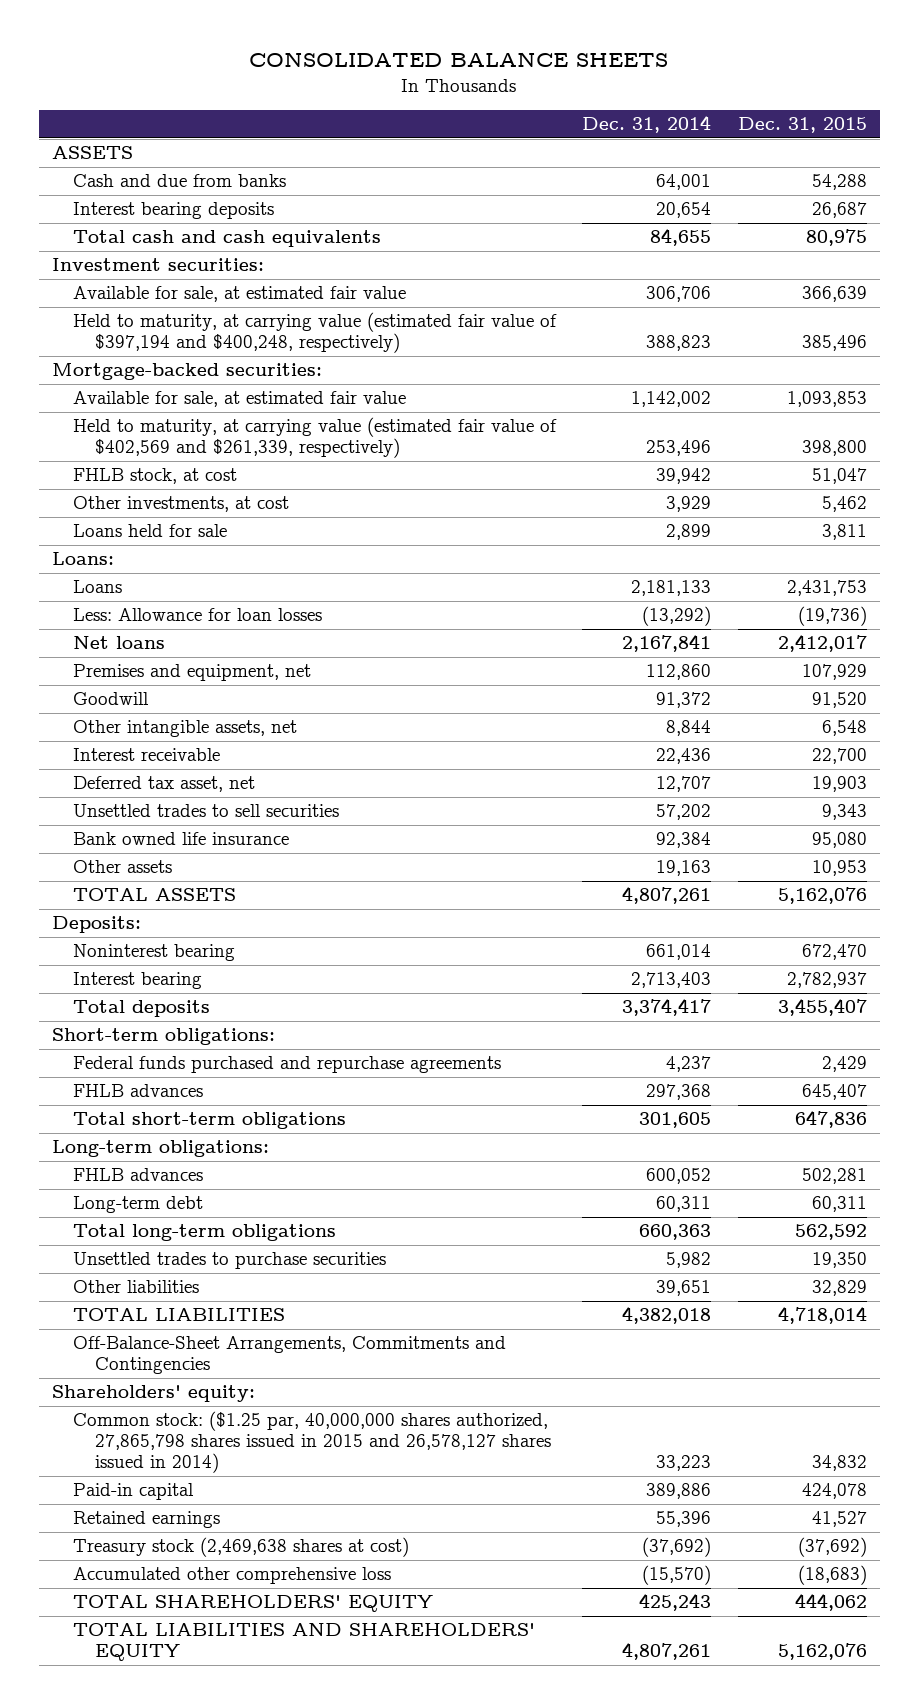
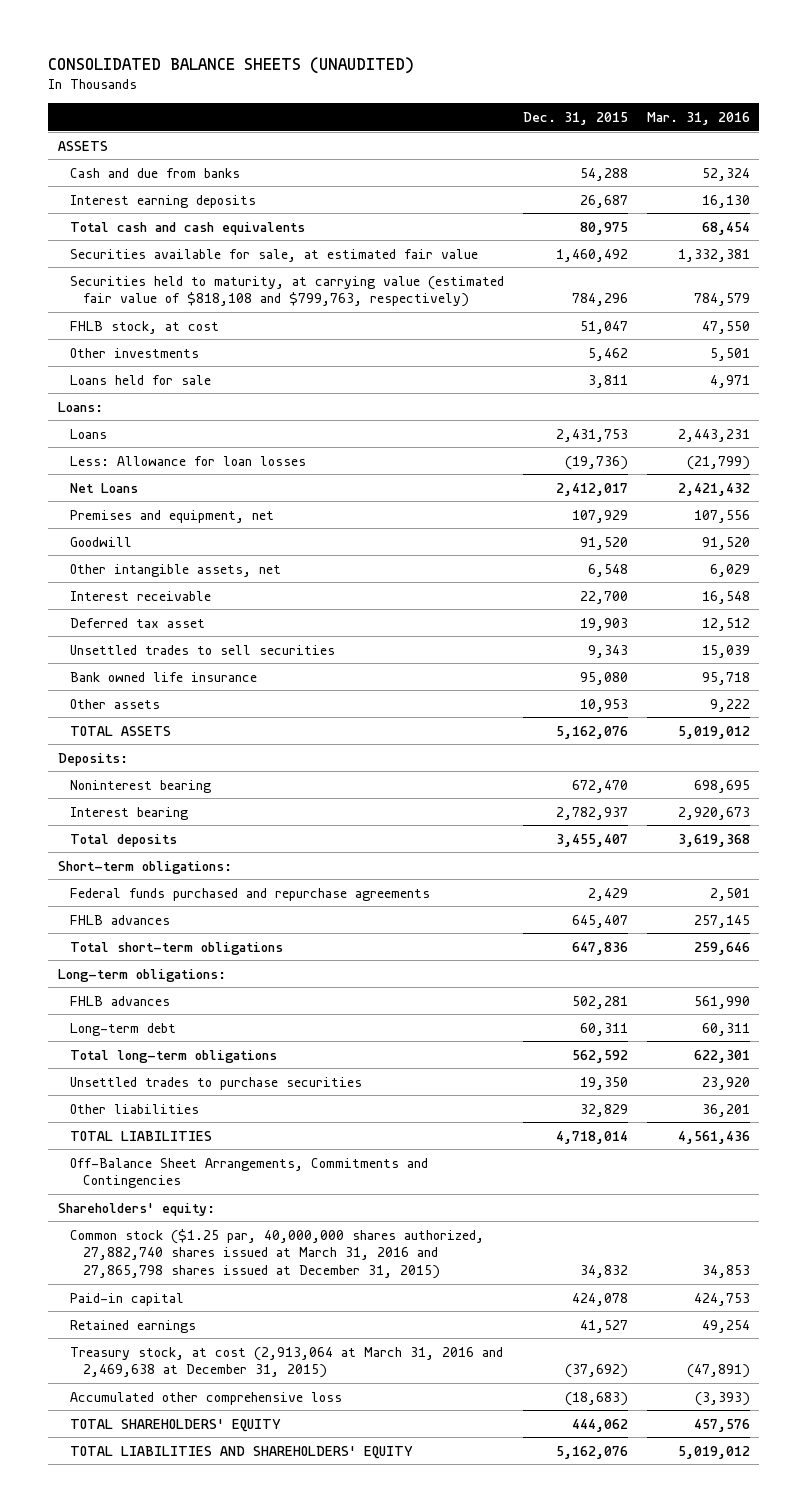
- CONSOLIDATED BALANCE SHEETS
+ CONSOLIDATED BALANCE SHEETS (UNAUDITED)
- | Dec. 31, 2014 | Dec. 31, 2015
+ | Dec. 31, 2015 | Mar. 31, 2016
- Interest bearing deposits | 20,654 | 26,687
+ Interest earning deposits | 26,687 | 16,130
- Investment securities:
- Available for sale, at estimated fair value | 306,706 | 366,639
- Held to maturity, at carrying value (estimated fair value of $397,194 and $400,248, respectively) | 388,823 | 385,496
- Mortgage-backed securities:
- Available for sale, at estimated fair value | 1,142,002 | 1,093,853
- Held to maturity, at carrying value (estimated fair value of $402,569 and $261,339, respectively) | 253,496 | 398,800
+ Securities available for sale, at estimated fair value | 1,460,492 | 1,332,381
+ Securities held to maturity, at carrying value (estimated fair value of $818,108 and $799,763, respectively) | 784,296 | 784,579
- Other investments, at cost | 3,929 | 5,462
+ Other investments | 5,462 | 5,501
- Net loans | 2,167,841 | 2,412,017
+ Net Loans | 2,412,017 | 2,421,432
- Deferred tax asset, net | 12,707 | 19,903
+ Deferred tax asset | 19,903 | 12,512
- Off-Balance-Sheet Arrangements, Commitments and Contingencies
+ Off-Balance Sheet Arrangements, Commitments and Contingencies
- Common stock: ($1.25 par, 40,000,000 shares authorized, 27,865,798 shares issued in 2015 and 26,578,127 shares issued in 2014) | 33,223 | 34,832
+ Common stock ($1.25 par, 40,000,000 shares authorized, 27,882,740 shares issued at March 31, 2016 and 27,865,798 shares issued at December 31, 2015) | 34,832 | 34,853
- Treasury stock (2,469,638 shares at cost) | (37,692) | (37,692)
+ Treasury stock, at cost (2,913,064 at March 31, 2016 and 2,469,638 at December 31, 2015) | (37,692) | (47,891)

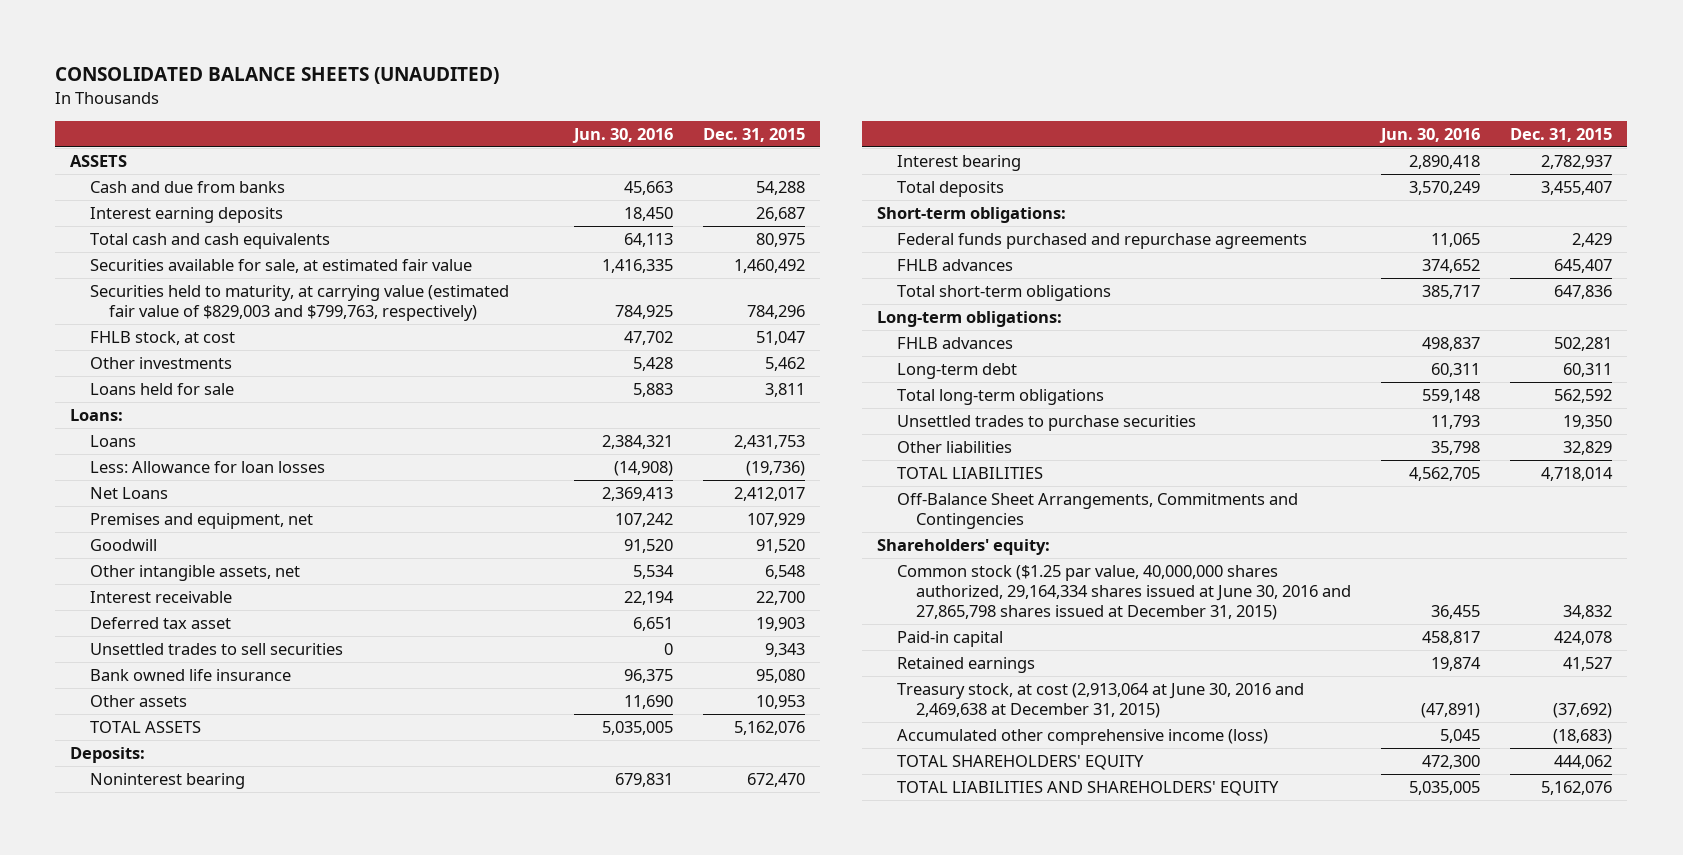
- | Dec. 31, 2015 | Mar. 31, 2016
+ | Jun. 30, 2016 | Dec. 31, 2015
- Securities held to maturity, at carrying value (estimated fair value of $818,108 and $799,763, respectively) | 784,296 | 784,579
+ Securities held to maturity, at carrying value (estimated fair value of $829,003 and $799,763, respectively) | 784,925 | 784,296
- Common stock ($1.25 par, 40,000,000 shares authorized, 27,882,740 shares issued at March 31, 2016 and 27,865,798 shares issued at December 31, 2015) | 34,832 | 34,853
+ Common stock ($1.25 par value, 40,000,000 shares authorized, 29,164,334 shares issued at June 30, 2016 and 27,865,798 shares issued at December 31, 2015) | 36,455 | 34,832
- Treasury stock, at cost (2,913,064 at March 31, 2016 and 2,469,638 at December 31, 2015) | (37,692) | (47,891)
- Accumulated other comprehensive loss | (18,683) | (3,393)
+ Treasury stock, at cost (2,913,064 at June 30, 2016 and 2,469,638 at December 31, 2015) | (47,891) | (37,692)
+ Accumulated other comprehensive income (loss) | 5,045 | (18,683)

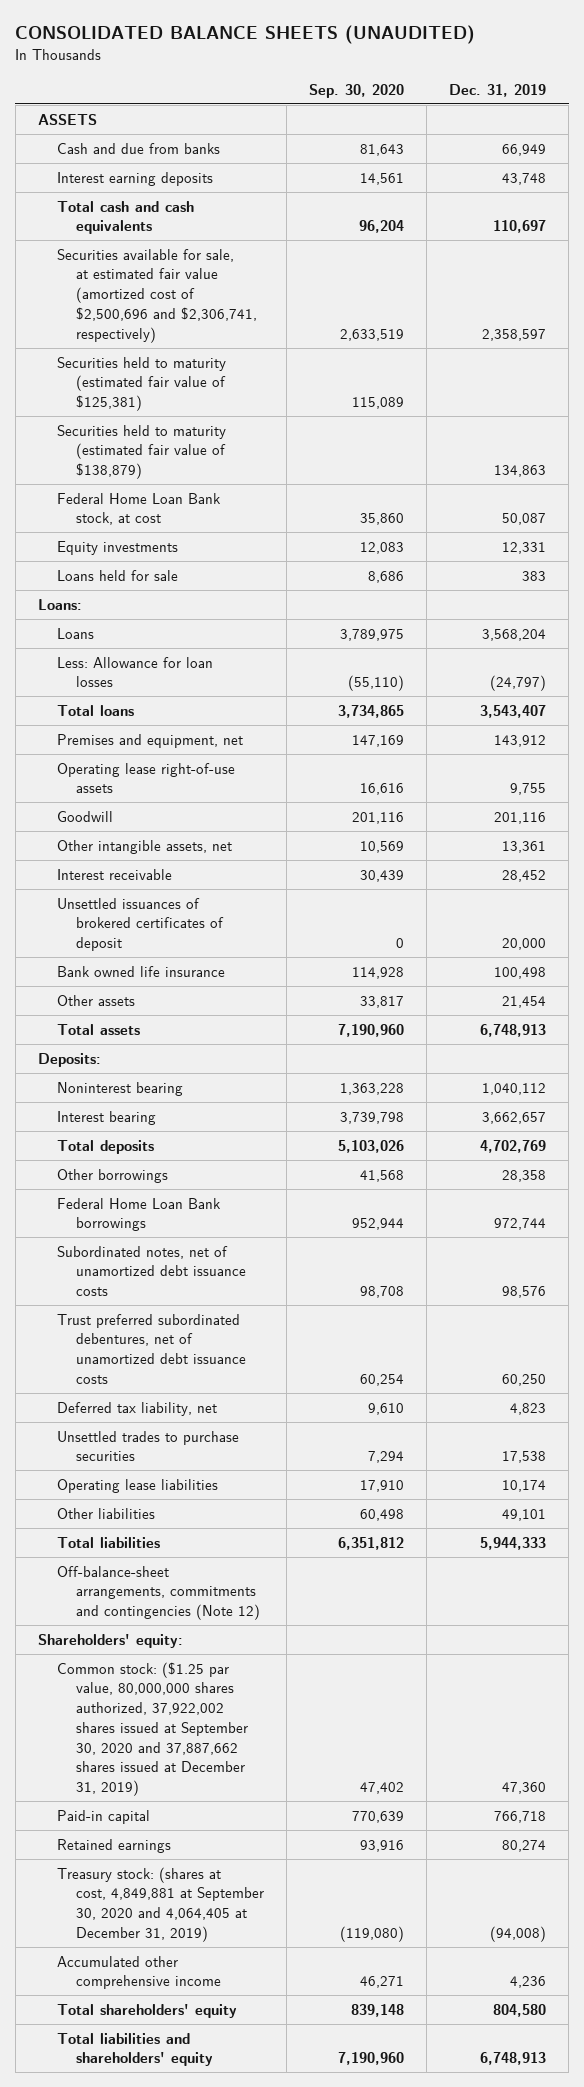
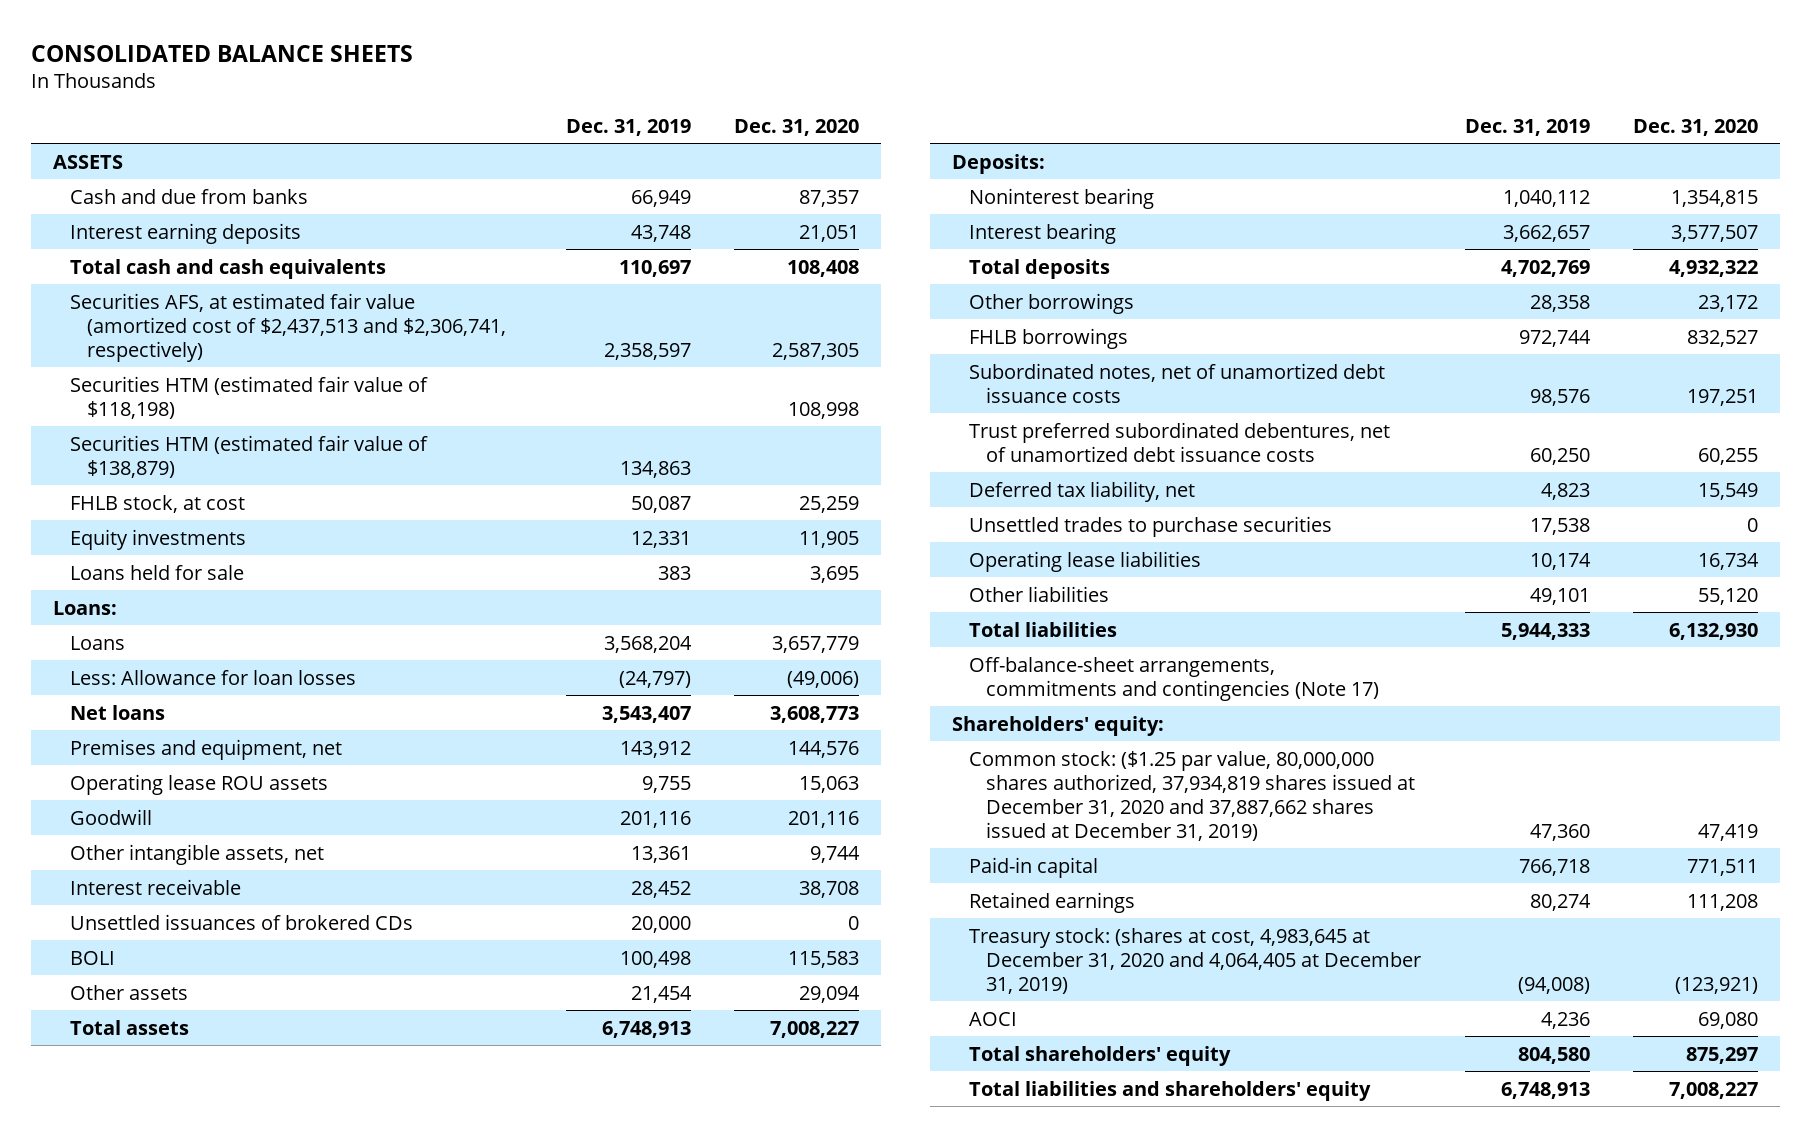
- CONSOLIDATED BALANCE SHEETS (UNAUDITED)
+ CONSOLIDATED BALANCE SHEETS
- | Sep. 30, 2020 | Dec. 31, 2019
+ | Dec. 31, 2019 | Dec. 31, 2020
- Securities available for sale, at estimated fair value (amortized cost of $2,500,696 and $2,306,741, respectively) | 2,633,519 | 2,358,597
- Securities held to maturity (estimated fair value of $125,381) | 115,089 |
- Securities held to maturity (estimated fair value of $138,879) | | 134,863
- Federal Home Loan Bank stock, at cost | 35,860 | 50,087
+ Securities AFS, at estimated fair value (amortized cost of $2,437,513 and $2,306,741, respectively) | 2,358,597 | 2,587,305
+ Securities HTM (estimated fair value of $118,198) | | 108,998
+ Securities HTM (estimated fair value of $138,879) | 134,863 |
+ FHLB stock, at cost | 50,087 | 25,259
- Total loans | 3,734,865 | 3,543,407
+ Net loans | 3,543,407 | 3,608,773
- Operating lease right-of-use assets | 16,616 | 9,755
+ Operating lease ROU assets | 9,755 | 15,063
- Unsettled issuances of brokered certificates of deposit | 0 | 20,000
- Bank owned life insurance | 114,928 | 100,498
+ Unsettled issuances of brokered CDs | 20,000 | 0
+ BOLI | 100,498 | 115,583
- Federal Home Loan Bank borrowings | 952,944 | 972,744
+ FHLB borrowings | 972,744 | 832,527
- Off-balance-sheet arrangements, commitments and contingencies (Note 12)
+ Off-balance-sheet arrangements, commitments and contingencies (Note 17)
- Common stock: ($1.25 par value, 80,000,000 shares authorized, 37,922,002 shares issued at September 30, 2020 and 37,887,662 shares issued at December 31, 2019) | 47,402 | 47,360
+ Common stock: ($1.25 par value, 80,000,000 shares authorized, 37,934,819 shares issued at December 31, 2020 and 37,887,662 shares issued at December 31, 2019) | 47,360 | 47,419
- Treasury stock: (shares at cost, 4,849,881 at September 30, 2020 and 4,064,405 at December 31, 2019) | (119,080) | (94,008)
- Accumulated other comprehensive income | 46,271 | 4,236
+ Treasury stock: (shares at cost, 4,983,645 at December 31, 2020 and 4,064,405 at December 31, 2019) | (94,008) | (123,921)
+ AOCI | 4,236 | 69,080

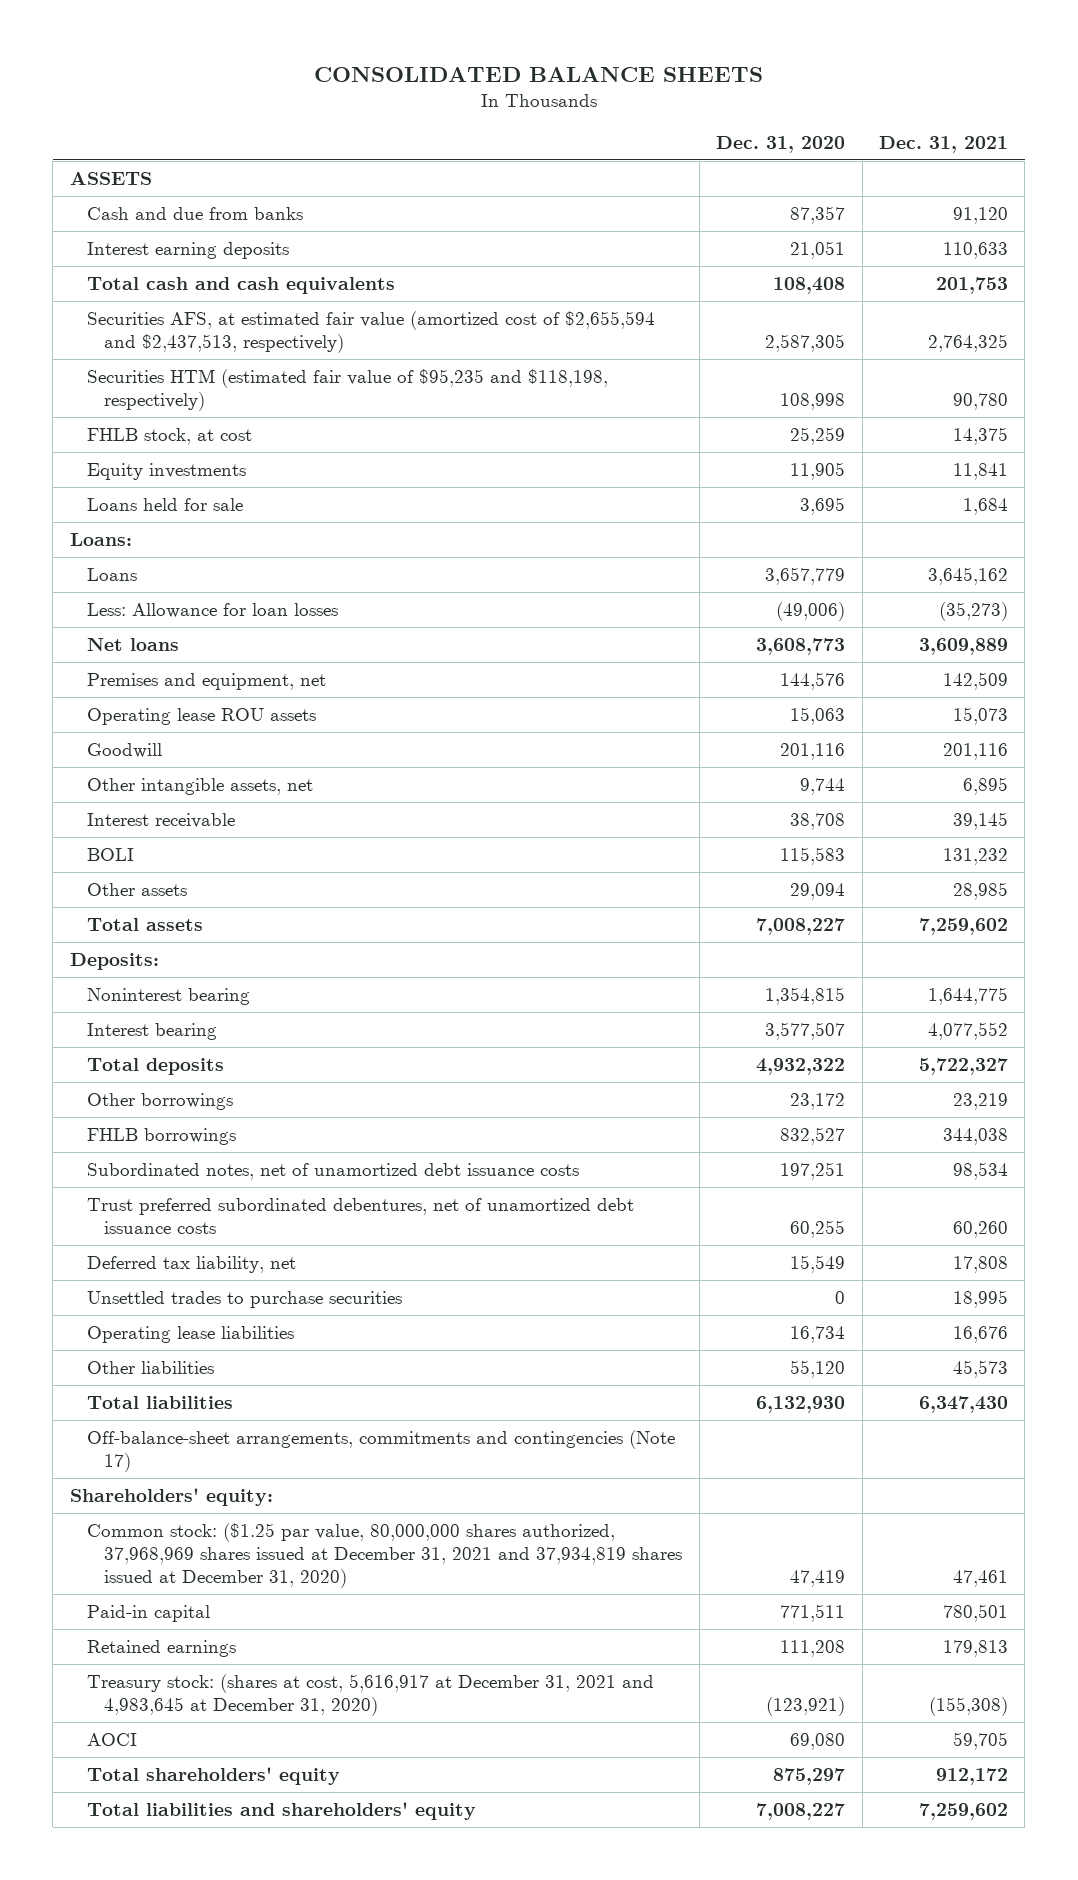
- | Dec. 31, 2019 | Dec. 31, 2020
+ | Dec. 31, 2020 | Dec. 31, 2021
- Securities AFS, at estimated fair value (amortized cost of $2,437,513 and $2,306,741, respectively) | 2,358,597 | 2,587,305
- Securities HTM (estimated fair value of $118,198) | | 108,998
- Securities HTM (estimated fair value of $138,879) | 134,863 |
+ Securities AFS, at estimated fair value (amortized cost of $2,655,594 and $2,437,513, respectively) | 2,587,305 | 2,764,325
+ Securities HTM (estimated fair value of $95,235 and $118,198, respectively) | 108,998 | 90,780
- Unsettled issuances of brokered CDs | 20,000 | 0
- Common stock: ($1.25 par value, 80,000,000 shares authorized, 37,934,819 shares issued at December 31, 2020 and 37,887,662 shares issued at December 31, 2019) | 47,360 | 47,419
+ Common stock: ($1.25 par value, 80,000,000 shares authorized, 37,968,969 shares issued at December 31, 2021 and 37,934,819 shares issued at December 31, 2020) | 47,419 | 47,461
- Treasury stock: (shares at cost, 4,983,645 at December 31, 2020 and 4,064,405 at December 31, 2019) | (94,008) | (123,921)
+ Treasury stock: (shares at cost, 5,616,917 at December 31, 2021 and 4,983,645 at December 31, 2020) | (123,921) | (155,308)

